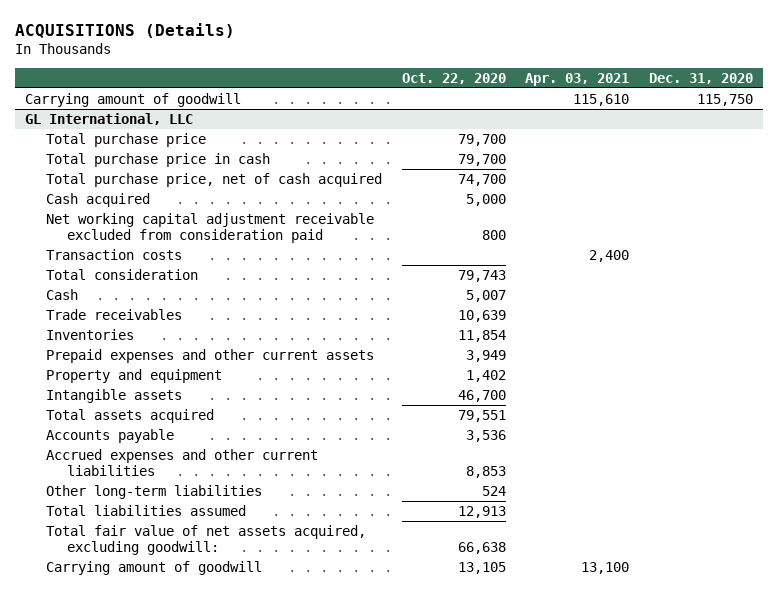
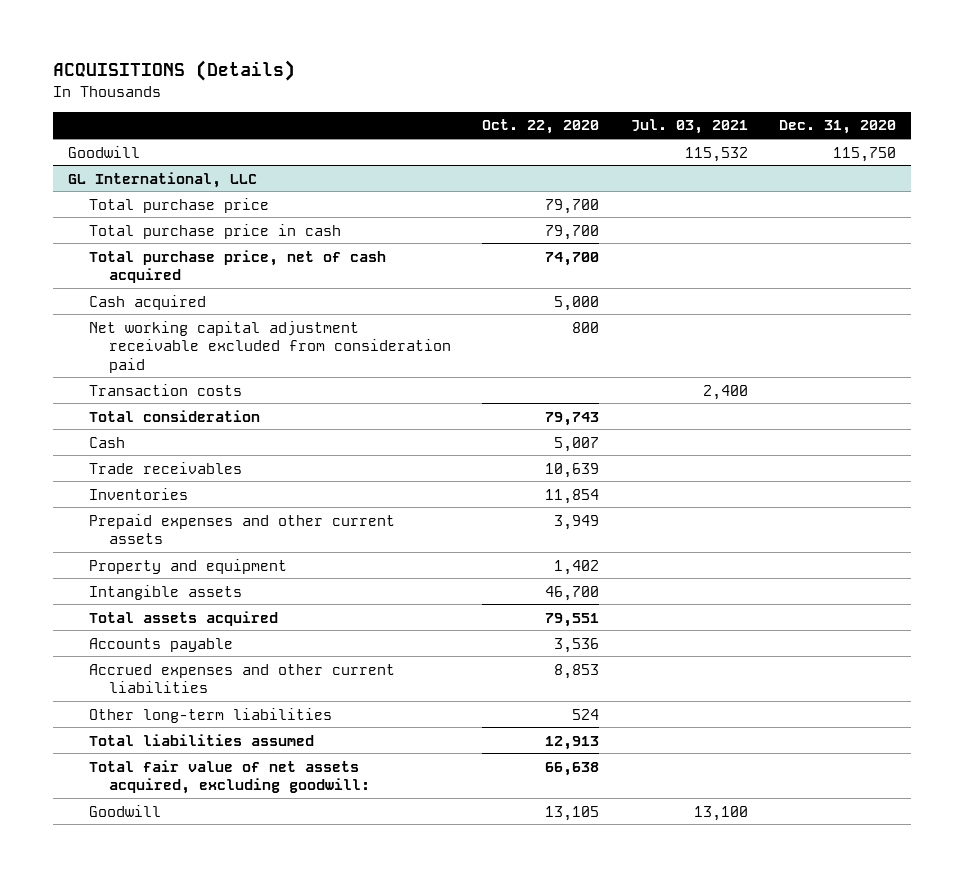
- | Oct. 22, 2020 | Apr. 03, 2021 | Dec. 31, 2020
+ | Oct. 22, 2020 | Jul. 03, 2021 | Dec. 31, 2020
- Carrying amount of goodwill | | 115,610 | 115,750
+ Goodwill | | 115,532 | 115,750
@ GL International, LLC
- Carrying amount of goodwill | 13,105 | 13,100 |
+ Goodwill | 13,105 | 13,100 |

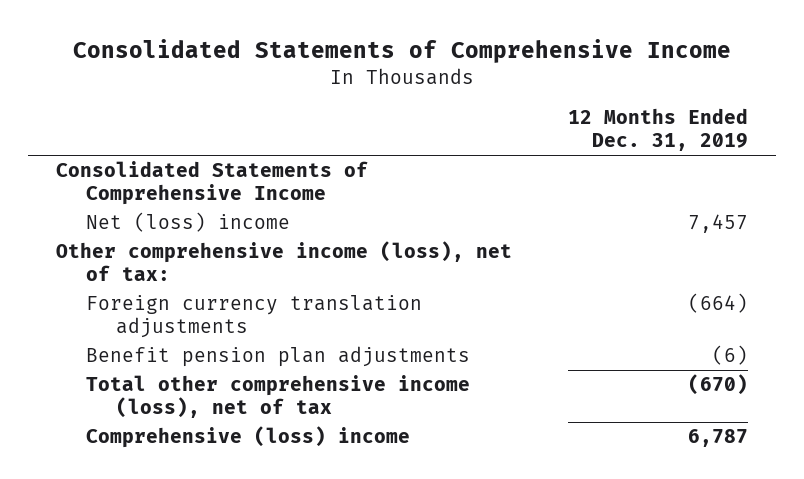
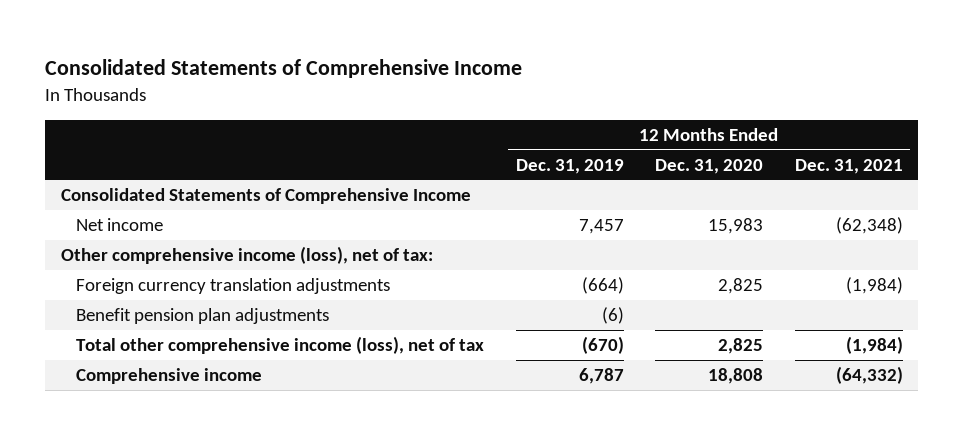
- | 12 Months Ended Dec. 31, 2019
+ | 12 Months Ended Dec. 31, 2019 | 12 Months Ended Dec. 31, 2020 | 12 Months Ended Dec. 31, 2021
- Net (loss) income | 7,457
+ Net income | 7,457 | 15,983 | (62,348)
- Comprehensive (loss) income | 6,787
+ Comprehensive income | 6,787 | 18,808 | (64,332)

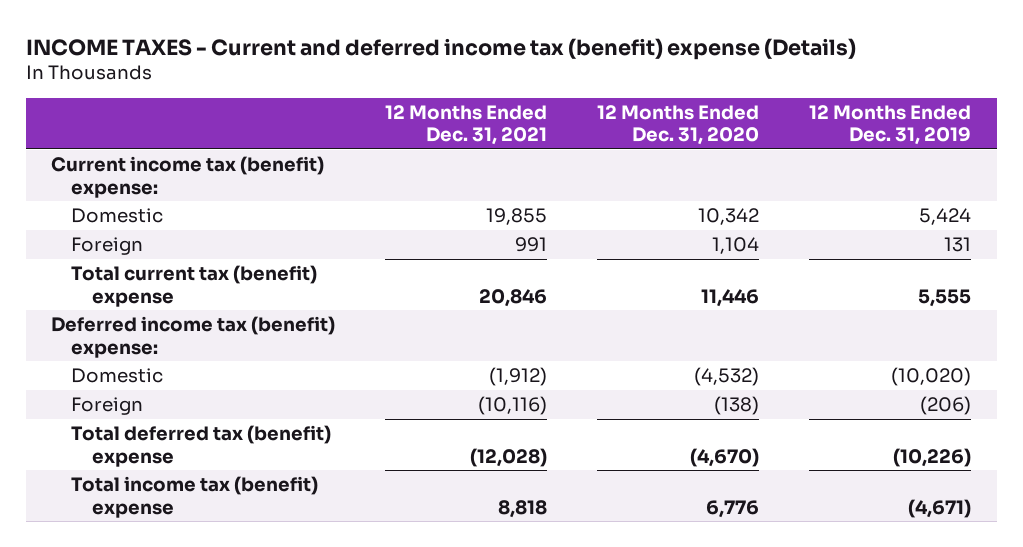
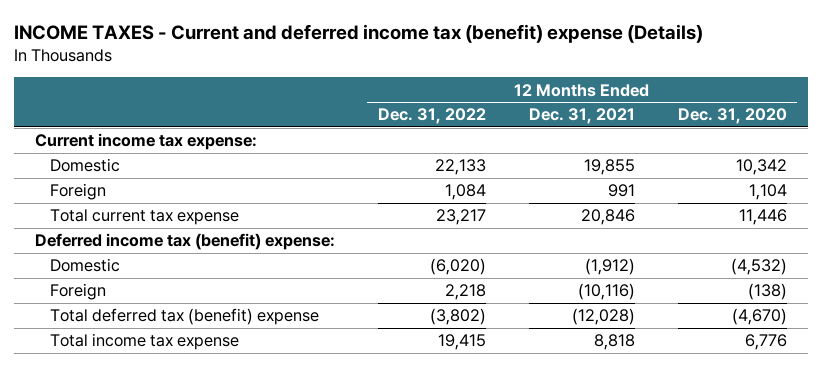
- | 12 Months Ended Dec. 31, 2021 | 12 Months Ended Dec. 31, 2020 | 12 Months Ended Dec. 31, 2019
+ | 12 Months Ended Dec. 31, 2022 | 12 Months Ended Dec. 31, 2021 | 12 Months Ended Dec. 31, 2020
- Current income tax (benefit) expense:
+ Current income tax expense:
- Total current tax (benefit) expense | 20,846 | 11,446 | 5,555
+ Total current tax expense | 23,217 | 20,846 | 11,446
- Total income tax (benefit) expense | 8,818 | 6,776 | (4,671)
+ Total income tax expense | 19,415 | 8,818 | 6,776

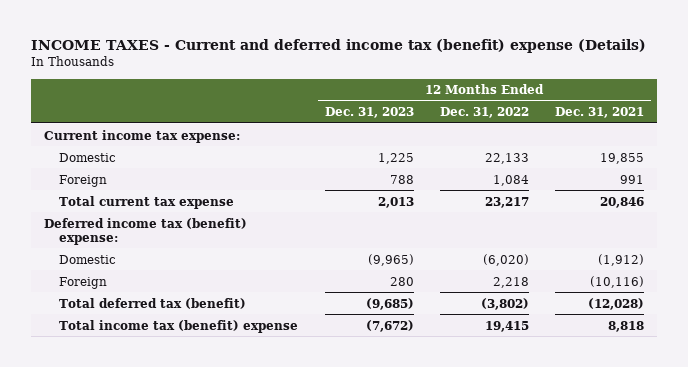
- | 12 Months Ended Dec. 31, 2022 | 12 Months Ended Dec. 31, 2021 | 12 Months Ended Dec. 31, 2020
+ | 12 Months Ended Dec. 31, 2023 | 12 Months Ended Dec. 31, 2022 | 12 Months Ended Dec. 31, 2021
- Total deferred tax (benefit) expense | (3,802) | (12,028) | (4,670)
- Total income tax expense | 19,415 | 8,818 | 6,776
+ Total deferred tax (benefit) | (9,685) | (3,802) | (12,028)
+ Total income tax (benefit) expense | (7,672) | 19,415 | 8,818

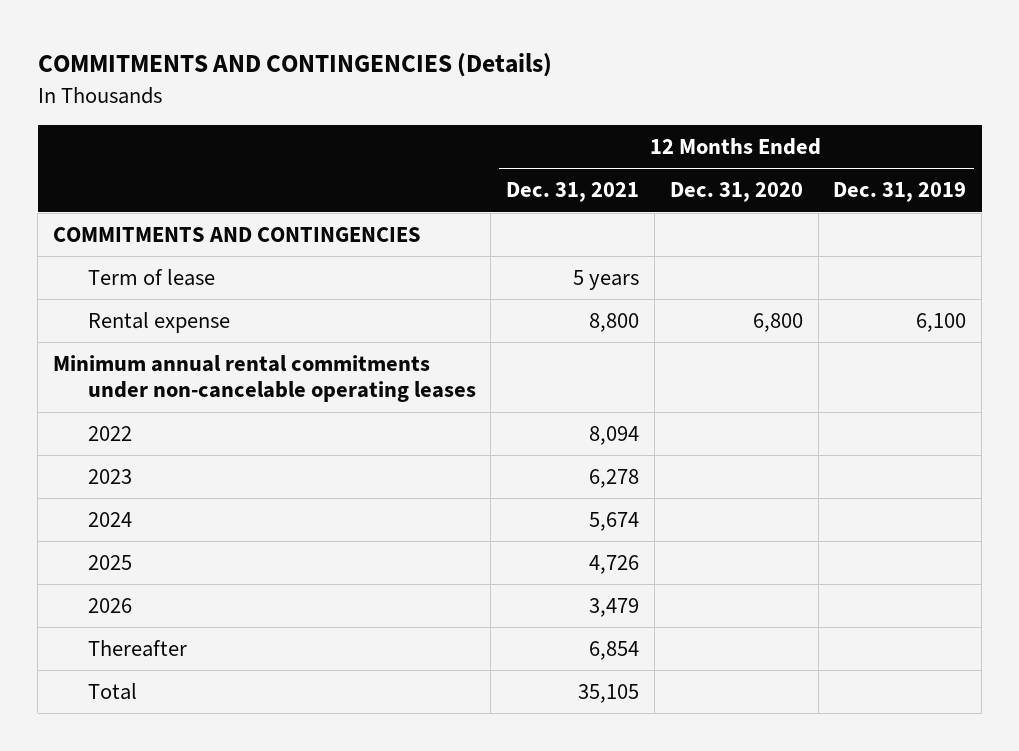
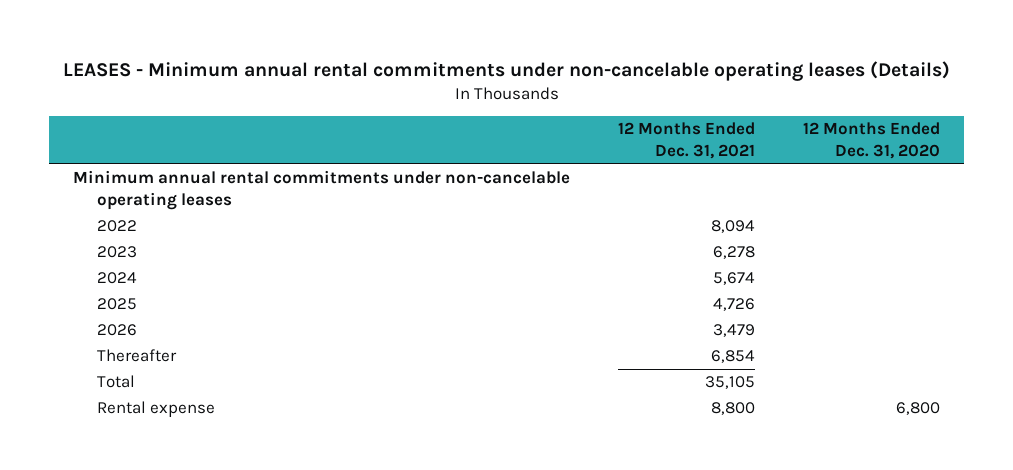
- COMMITMENTS AND CONTINGENCIES (Details)
+ LEASES - Minimum annual rental commitments under non-cancelable operating leases (Details)
- | 12 Months Ended Dec. 31, 2021 | 12 Months Ended Dec. 31, 2020 | 12 Months Ended Dec. 31, 2019
+ | 12 Months Ended Dec. 31, 2021 | 12 Months Ended Dec. 31, 2020
- COMMITMENTS AND CONTINGENCIES
- Term of lease | 5 years | |
moved down: Rental expense | 8,800 | 6,800

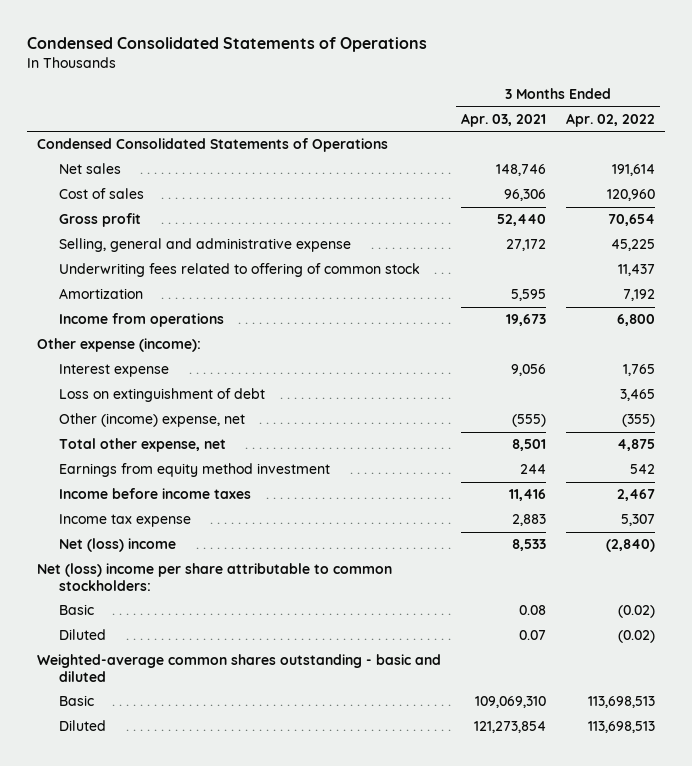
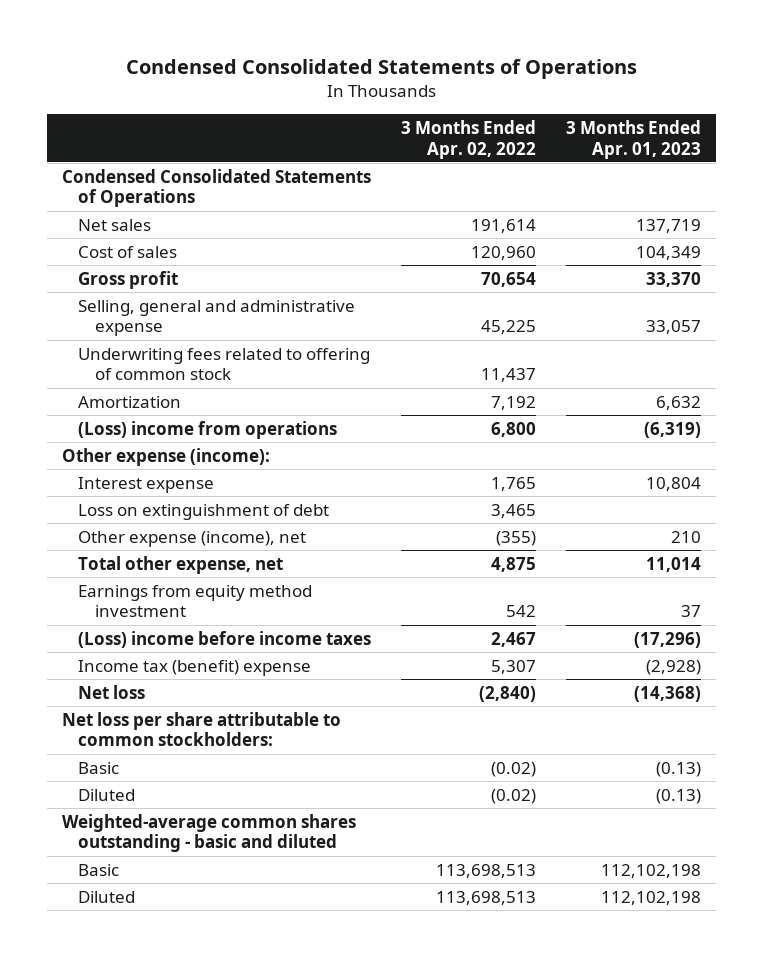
- | 3 Months Ended Apr. 03, 2021 | 3 Months Ended Apr. 02, 2022
+ | 3 Months Ended Apr. 02, 2022 | 3 Months Ended Apr. 01, 2023
- Income from operations | 19,673 | 6,800
+ (Loss) income from operations | 6,800 | (6,319)
- Other (income) expense, net | (555) | (355)
+ Other expense (income), net | (355) | 210
- Income before income taxes | 11,416 | 2,467
- Income tax expense | 2,883 | 5,307
- Net (loss) income | 8,533 | (2,840)
- Net (loss) income per share attributable to common stockholders:
+ (Loss) income before income taxes | 2,467 | (17,296)
+ Income tax (benefit) expense | 5,307 | (2,928)
+ Net loss | (2,840) | (14,368)
+ Net loss per share attributable to common stockholders:

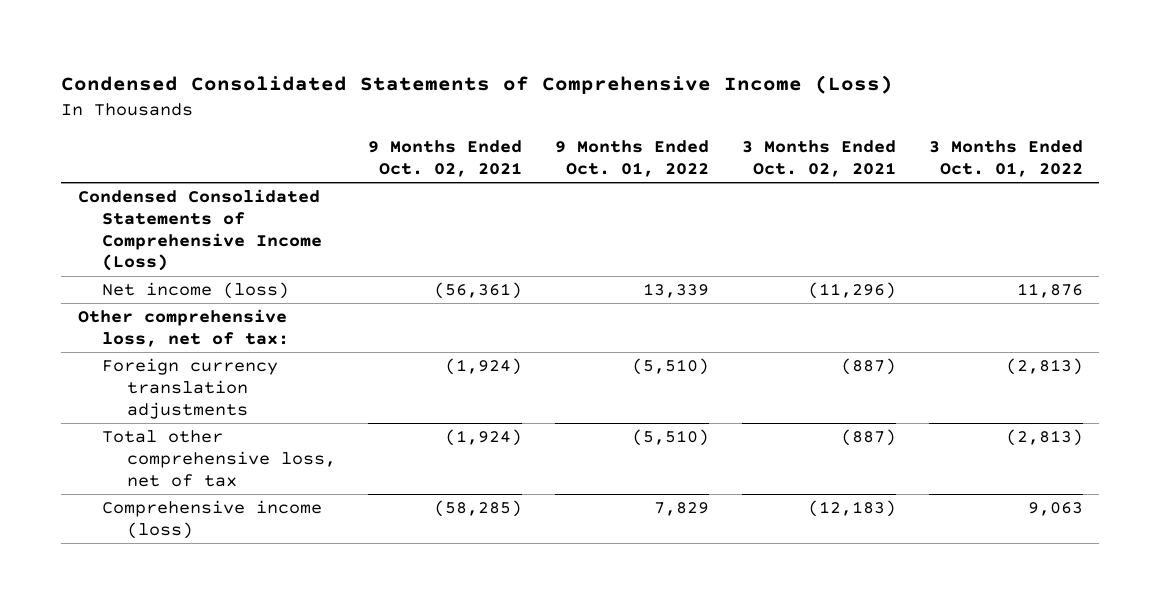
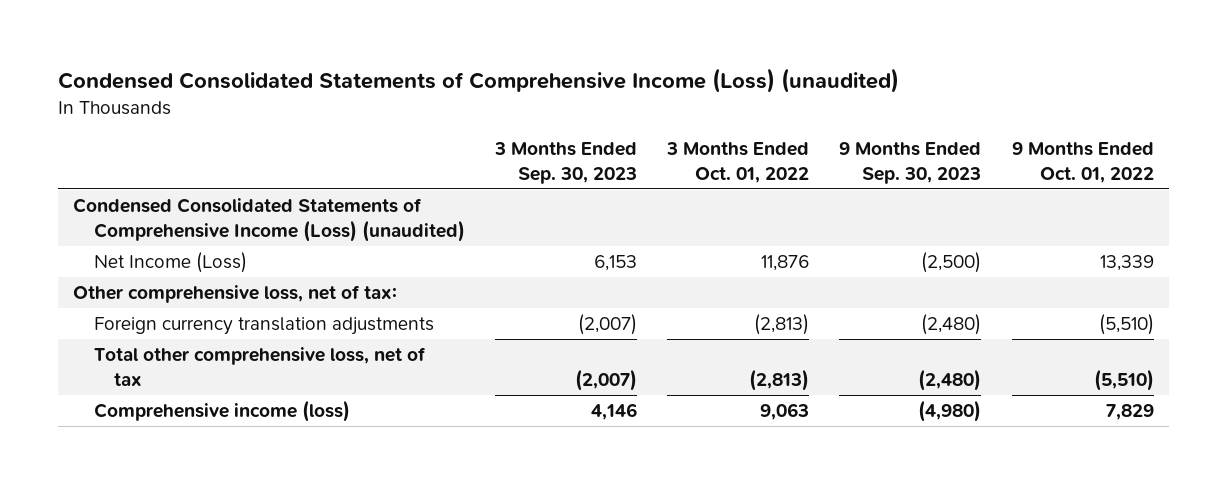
- Condensed Consolidated Statements of Comprehensive Income (Loss)
+ Condensed Consolidated Statements of Comprehensive Income (Loss) (unaudited)
- | 9 Months Ended Oct. 02, 2021 | 9 Months Ended Oct. 01, 2022 | 3 Months Ended Oct. 02, 2021 | 3 Months Ended Oct. 01, 2022
+ | 3 Months Ended Sep. 30, 2023 | 3 Months Ended Oct. 01, 2022 | 9 Months Ended Sep. 30, 2023 | 9 Months Ended Oct. 01, 2022
- Condensed Consolidated Statements of Comprehensive Income (Loss)
- Net income (loss) | (56,361) | 13,339 | (11,296) | 11,876
+ Condensed Consolidated Statements of Comprehensive Income (Loss) (unaudited)
+ Net Income (Loss) | 6,153 | 11,876 | (2,500) | 13,339

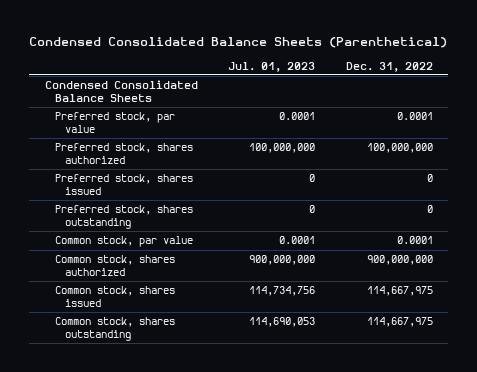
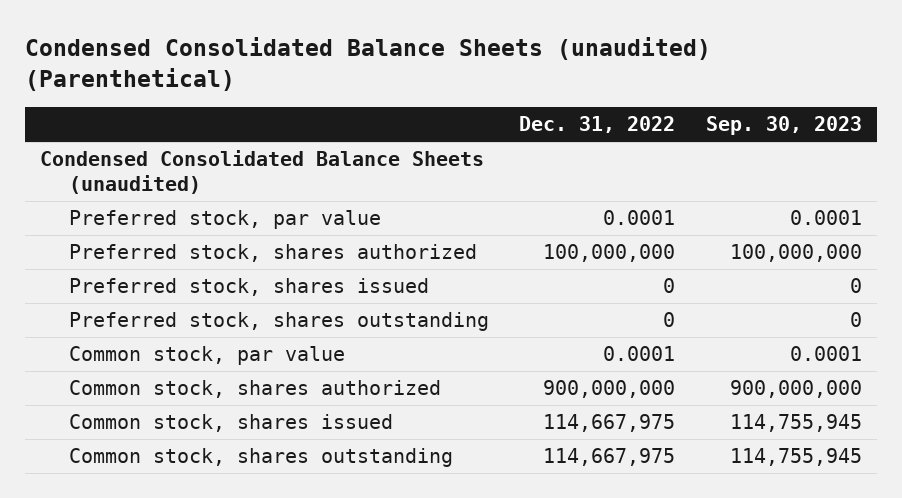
- Condensed Consolidated Balance Sheets (Parenthetical)
+ Condensed Consolidated Balance Sheets (unaudited) (Parenthetical)
- | Jul. 01, 2023 | Dec. 31, 2022
+ | Dec. 31, 2022 | Sep. 30, 2023
- Condensed Consolidated Balance Sheets
+ Condensed Consolidated Balance Sheets (unaudited)

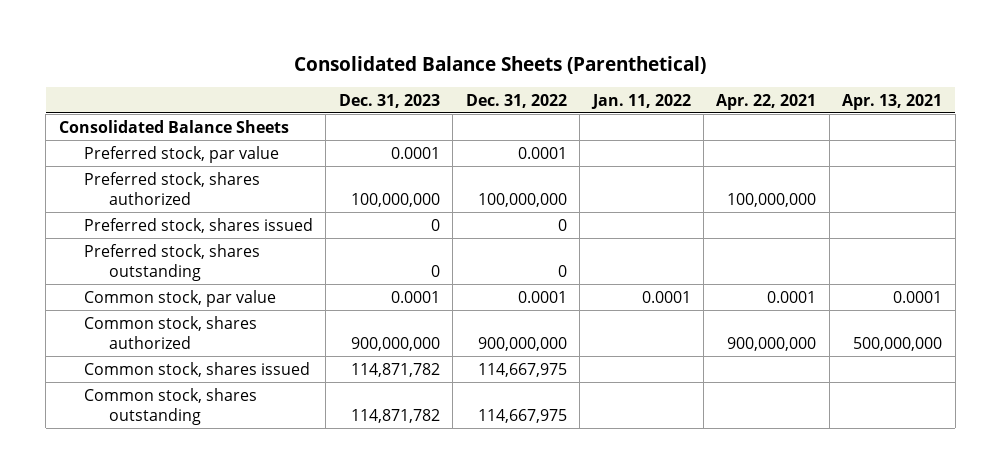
- Condensed Consolidated Balance Sheets (unaudited) (Parenthetical)
+ Consolidated Balance Sheets (Parenthetical)
- | Dec. 31, 2022 | Sep. 30, 2023
+ | Dec. 31, 2023 | Dec. 31, 2022 | Jan. 11, 2022 | Apr. 22, 2021 | Apr. 13, 2021
- Condensed Consolidated Balance Sheets (unaudited)
+ Consolidated Balance Sheets

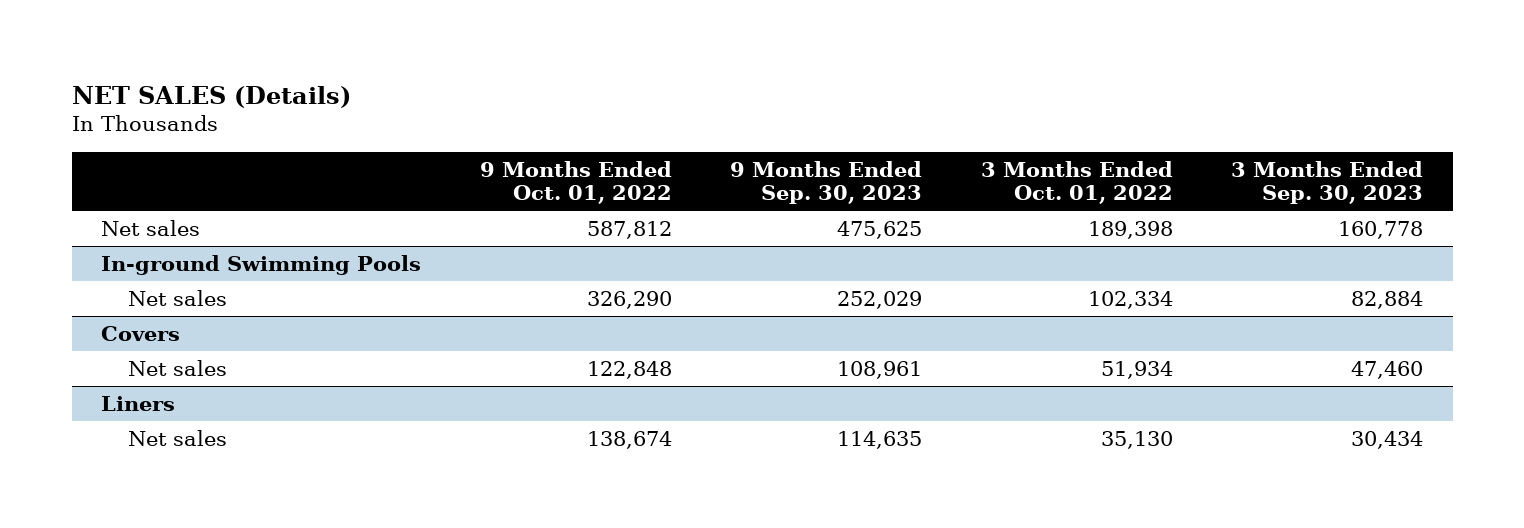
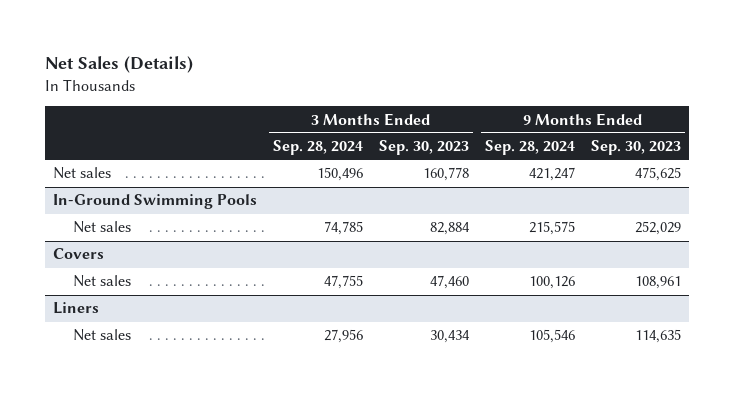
- NET SALES (Details)
+ Net Sales (Details)
- | 9 Months Ended Oct. 01, 2022 | 9 Months Ended Sep. 30, 2023 | 3 Months Ended Oct. 01, 2022 | 3 Months Ended Sep. 30, 2023
+ | 3 Months Ended Sep. 28, 2024 | 3 Months Ended Sep. 30, 2023 | 9 Months Ended Sep. 28, 2024 | 9 Months Ended Sep. 30, 2023
- In-ground Swimming Pools
+ In-Ground Swimming Pools

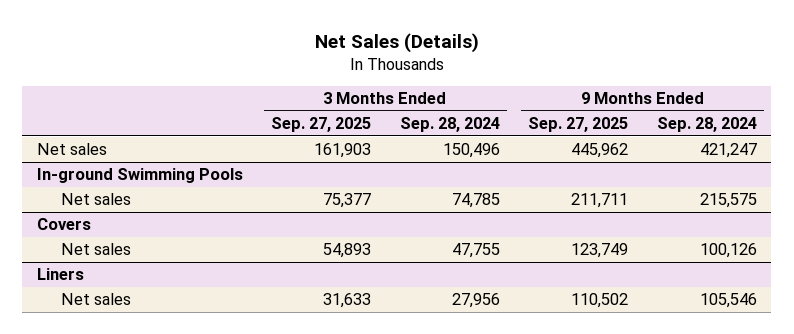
- | 3 Months Ended Sep. 28, 2024 | 3 Months Ended Sep. 30, 2023 | 9 Months Ended Sep. 28, 2024 | 9 Months Ended Sep. 30, 2023
+ | 3 Months Ended Sep. 27, 2025 | 3 Months Ended Sep. 28, 2024 | 9 Months Ended Sep. 27, 2025 | 9 Months Ended Sep. 28, 2024
- In-Ground Swimming Pools
+ In-ground Swimming Pools

